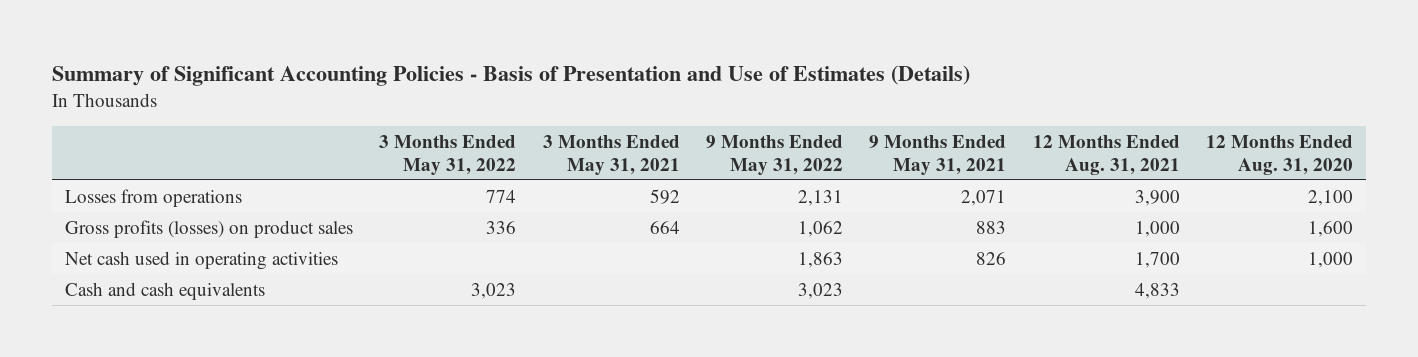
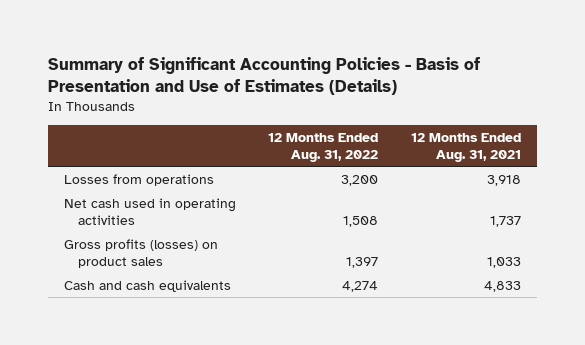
- | 3 Months Ended May 31, 2022 | 3 Months Ended May 31, 2021 | 9 Months Ended May 31, 2022 | 9 Months Ended May 31, 2021 | 12 Months Ended Aug. 31, 2021 | 12 Months Ended Aug. 31, 2020
+ | 12 Months Ended Aug. 31, 2022 | 12 Months Ended Aug. 31, 2021
- Losses from operations | 774 | 592 | 2,131 | 2,071 | 3,900 | 2,100
- Gross profits (losses) on product sales | 336 | 664 | 1,062 | 883 | 1,000 | 1,600
- Net cash used in operating activities | | | 1,863 | 826 | 1,700 | 1,000
+ Losses from operations | 3,200 | 3,918
+ Net cash used in operating activities | 1,508 | 1,737
+ Gross profits (losses) on product sales | 1,397 | 1,033

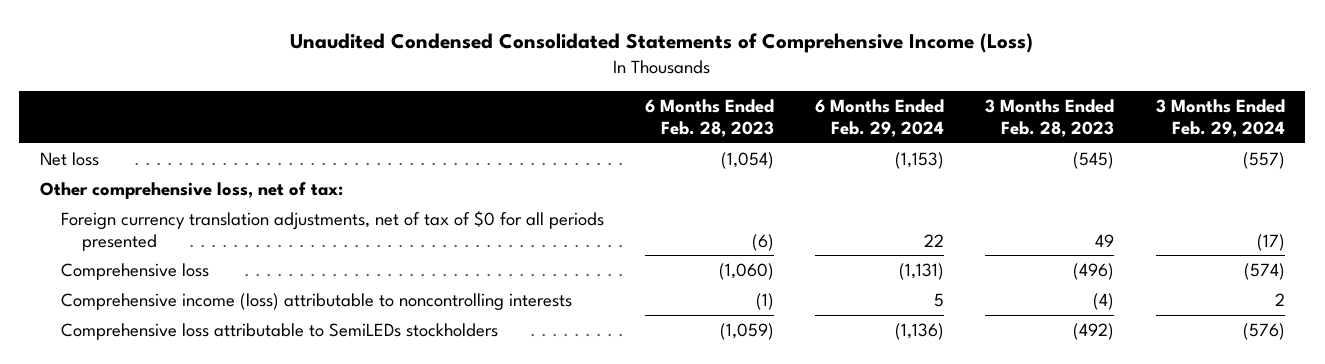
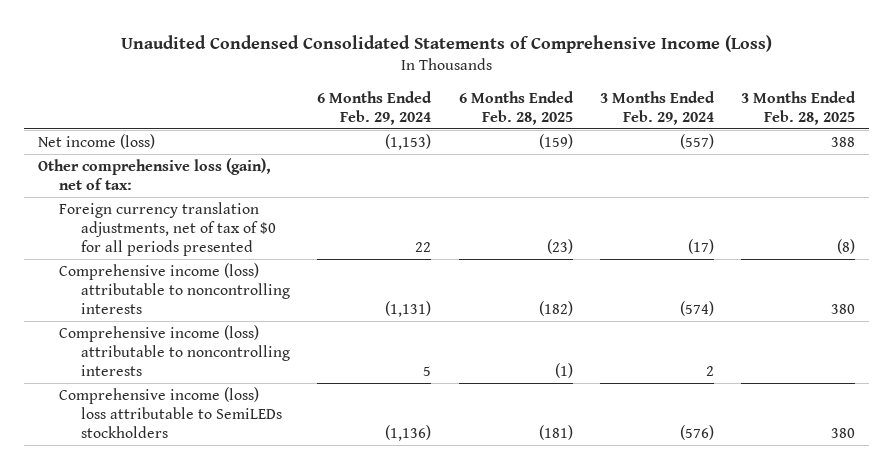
- | 6 Months Ended Feb. 28, 2023 | 6 Months Ended Feb. 29, 2024 | 3 Months Ended Feb. 28, 2023 | 3 Months Ended Feb. 29, 2024
+ | 6 Months Ended Feb. 29, 2024 | 6 Months Ended Feb. 28, 2025 | 3 Months Ended Feb. 29, 2024 | 3 Months Ended Feb. 28, 2025
- Net loss | (1,054) | (1,153) | (545) | (557)
- Other comprehensive loss, net of tax:
+ Net income (loss) | (1,153) | (159) | (557) | 388
+ Other comprehensive loss (gain), net of tax:
- Comprehensive loss | (1,060) | (1,131) | (496) | (574)
+ Comprehensive income (loss) attributable to noncontrolling interests | (1,131) | (182) | (574) | 380
- Comprehensive loss attributable to SemiLEDs stockholders | (1,059) | (1,136) | (492) | (576)
+ Comprehensive income (loss) loss attributable to SemiLEDs stockholders | (1,136) | (181) | (576) | 380

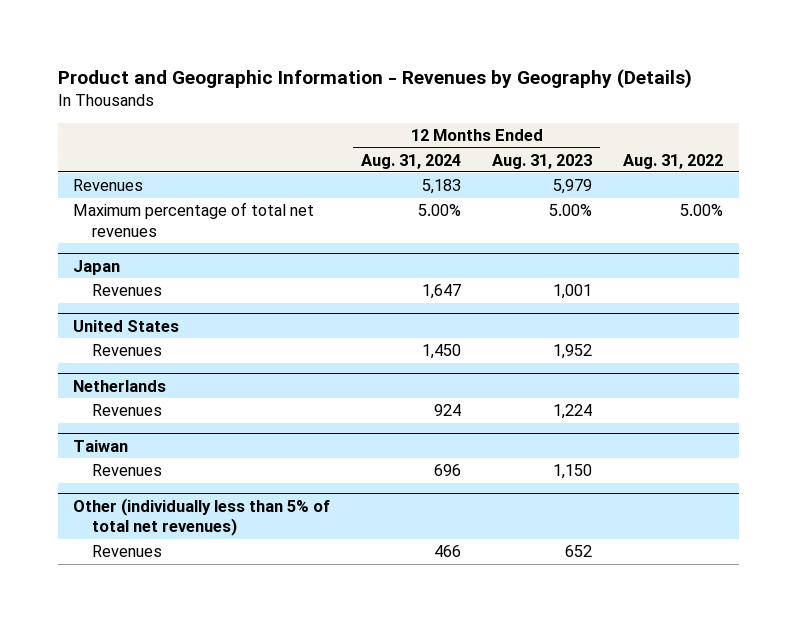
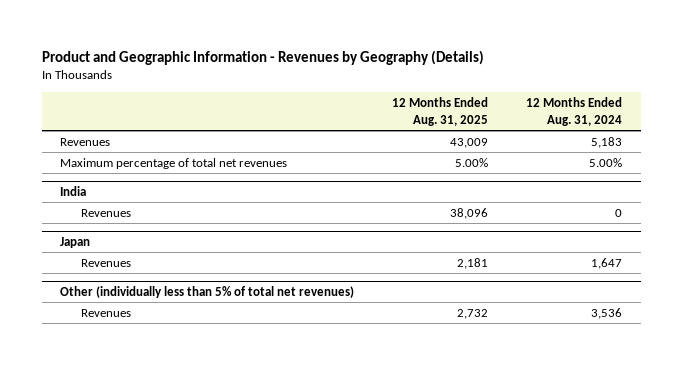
- | 12 Months Ended Aug. 31, 2024 | 12 Months Ended Aug. 31, 2023 | Aug. 31, 2022
+ | 12 Months Ended Aug. 31, 2025 | 12 Months Ended Aug. 31, 2024
+ India
+ Revenues | 38,096 | 0
- United States
- Revenues | 1,450 | 1,952 |
- Netherlands
- Revenues | 924 | 1,224 |
- Taiwan
- Revenues | 696 | 1,150 |
@ Other (individually less than 5% of total net revenues)
- Revenues | 466 | 652 |
+ Revenues | 2,732 | 3,536

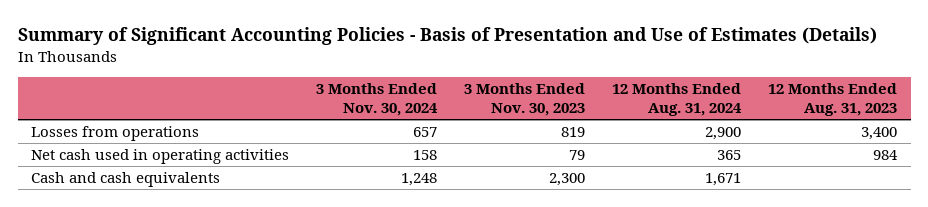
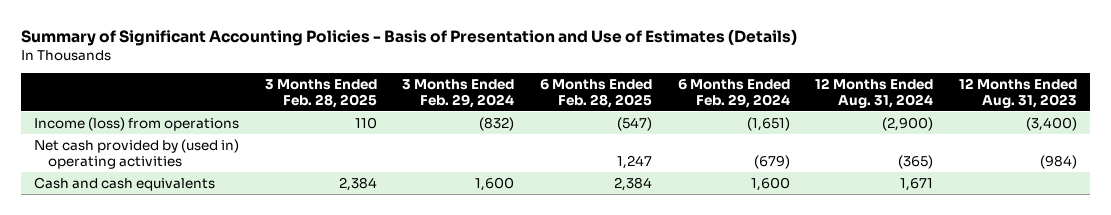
- | 3 Months Ended Nov. 30, 2024 | 3 Months Ended Nov. 30, 2023 | 12 Months Ended Aug. 31, 2024 | 12 Months Ended Aug. 31, 2023
+ | 3 Months Ended Feb. 28, 2025 | 3 Months Ended Feb. 29, 2024 | 6 Months Ended Feb. 28, 2025 | 6 Months Ended Feb. 29, 2024 | 12 Months Ended Aug. 31, 2024 | 12 Months Ended Aug. 31, 2023
- Losses from operations | 657 | 819 | 2,900 | 3,400
- Net cash used in operating activities | 158 | 79 | 365 | 984
+ Income (loss) from operations | 110 | (832) | (547) | (1,651) | (2,900) | (3,400)
+ Net cash provided by (used in) operating activities | | | 1,247 | (679) | (365) | (984)

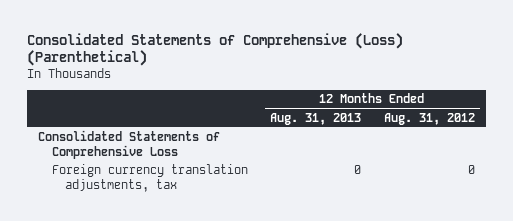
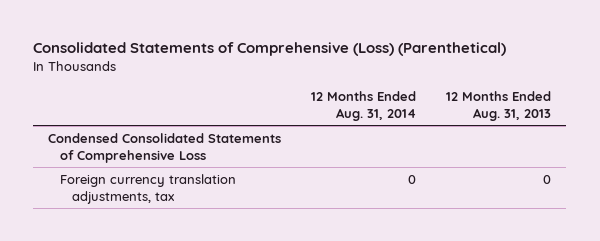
- | 12 Months Ended Aug. 31, 2013 | 12 Months Ended Aug. 31, 2012
+ | 12 Months Ended Aug. 31, 2014 | 12 Months Ended Aug. 31, 2013
- Consolidated Statements of Comprehensive Loss
+ Condensed Consolidated Statements of Comprehensive Loss

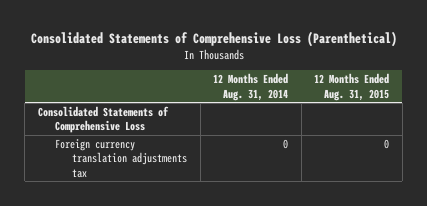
- Consolidated Statements of Comprehensive (Loss) (Parenthetical)
+ Consolidated Statements of Comprehensive Loss (Parenthetical)
- | 12 Months Ended Aug. 31, 2014 | 12 Months Ended Aug. 31, 2013
+ | 12 Months Ended Aug. 31, 2014 | 12 Months Ended Aug. 31, 2015
- Condensed Consolidated Statements of Comprehensive Loss
- Foreign currency translation adjustments, tax | 0 | 0
+ Consolidated Statements of Comprehensive Loss
+ Foreign currency translation adjustments tax | 0 | 0

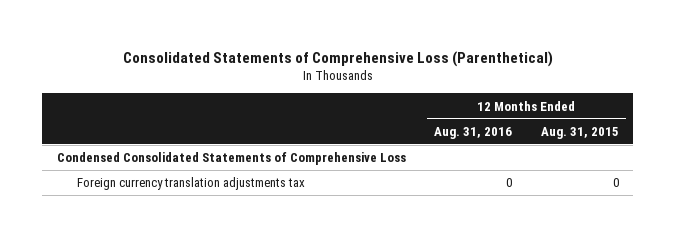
- | 12 Months Ended Aug. 31, 2014 | 12 Months Ended Aug. 31, 2015
+ | 12 Months Ended Aug. 31, 2016 | 12 Months Ended Aug. 31, 2015
- Consolidated Statements of Comprehensive Loss
+ Condensed Consolidated Statements of Comprehensive Loss

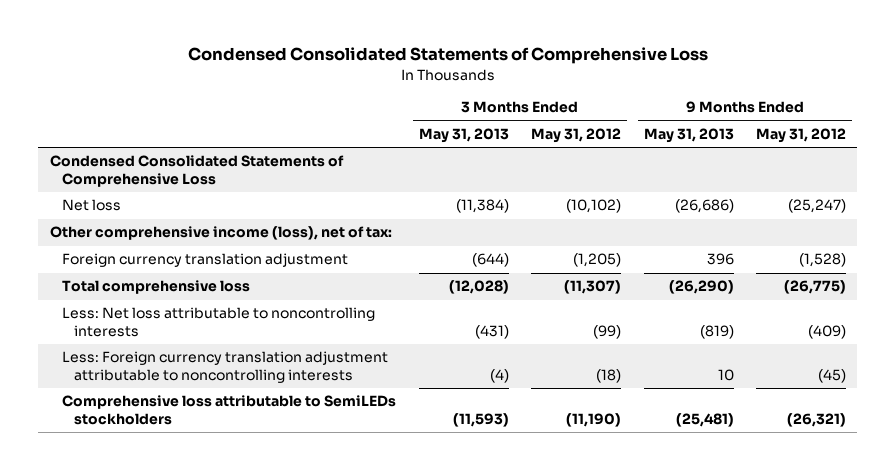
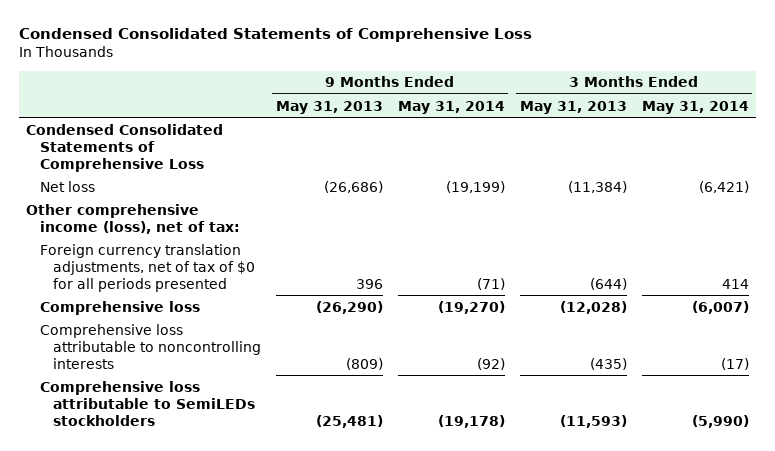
- | 3 Months Ended May 31, 2013 | 3 Months Ended May 31, 2012 | 9 Months Ended May 31, 2013 | 9 Months Ended May 31, 2012
+ | 9 Months Ended May 31, 2013 | 9 Months Ended May 31, 2014 | 3 Months Ended May 31, 2013 | 3 Months Ended May 31, 2014
- Foreign currency translation adjustment | (644) | (1,205) | 396 | (1,528)
- Total comprehensive loss | (12,028) | (11,307) | (26,290) | (26,775)
- Less: Net loss attributable to noncontrolling interests | (431) | (99) | (819) | (409)
- Less: Foreign currency translation adjustment attributable to noncontrolling interests | (4) | (18) | 10 | (45)
+ Foreign currency translation adjustments, net of tax of $0 for all periods presented | 396 | (71) | (644) | 414
+ Comprehensive loss | (26,290) | (19,270) | (12,028) | (6,007)
+ Comprehensive loss attributable to noncontrolling interests | (809) | (92) | (435) | (17)

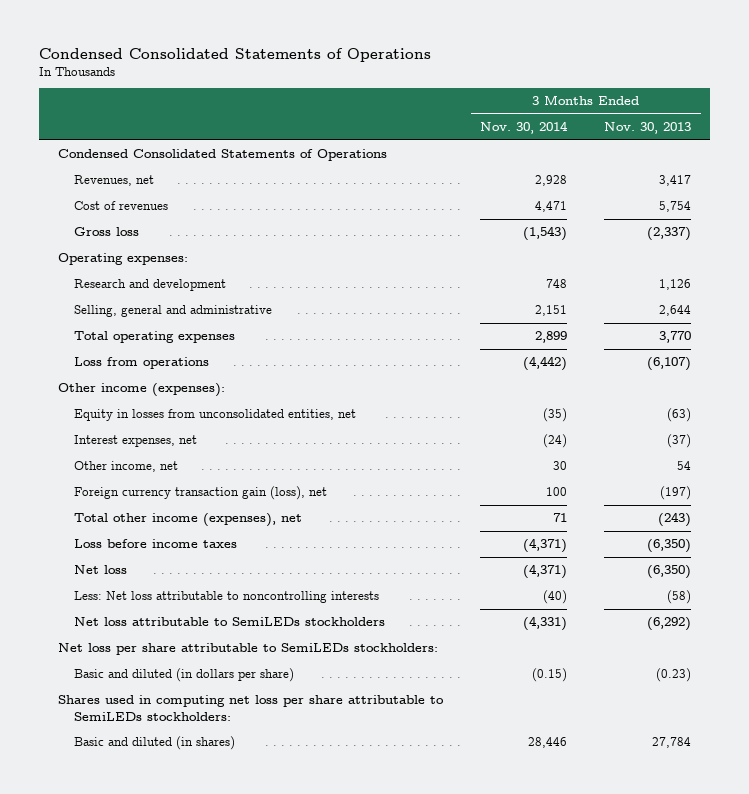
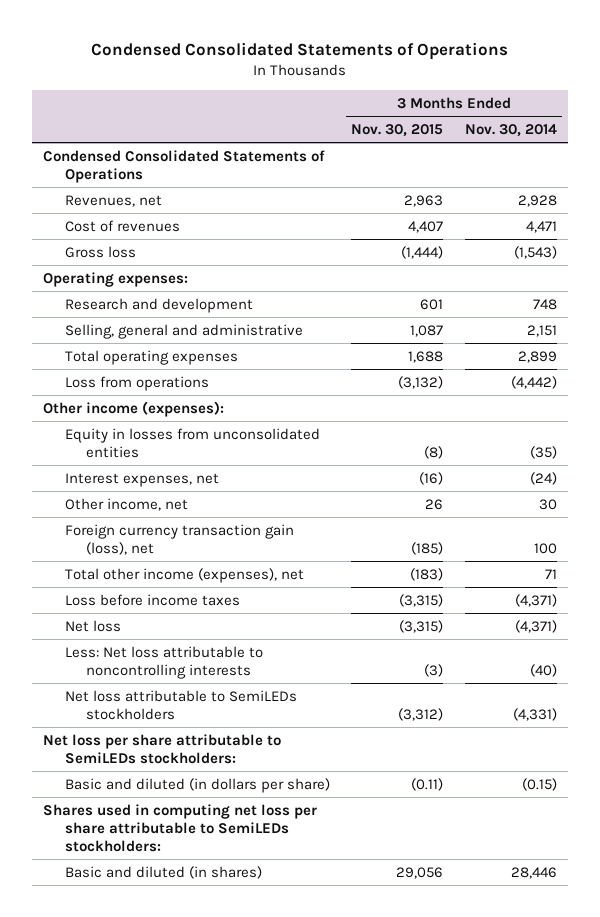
- | 3 Months Ended Nov. 30, 2014 | 3 Months Ended Nov. 30, 2013
+ | 3 Months Ended Nov. 30, 2015 | 3 Months Ended Nov. 30, 2014
- Equity in losses from unconsolidated entities, net | (35) | (63)
+ Equity in losses from unconsolidated entities | (8) | (35)

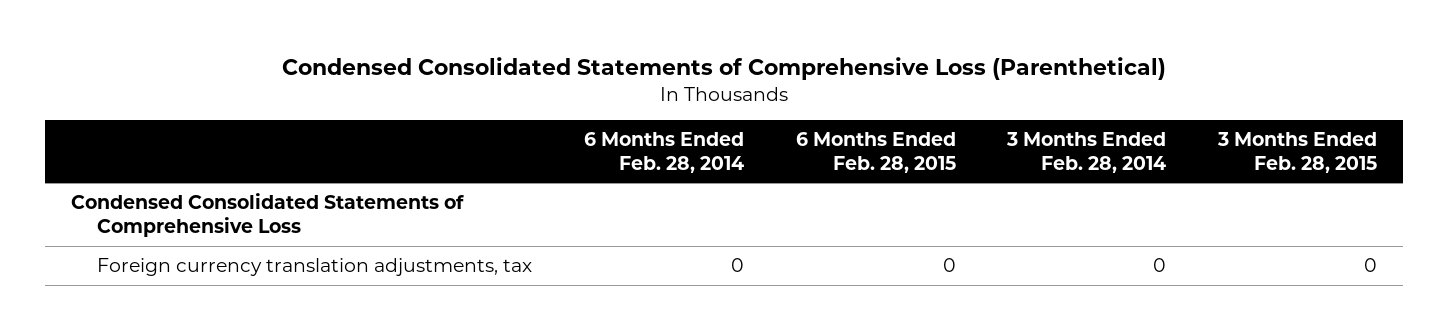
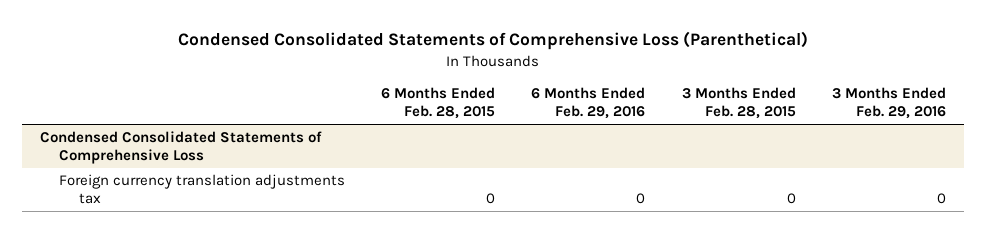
- | 6 Months Ended Feb. 28, 2014 | 6 Months Ended Feb. 28, 2015 | 3 Months Ended Feb. 28, 2014 | 3 Months Ended Feb. 28, 2015
+ | 6 Months Ended Feb. 28, 2015 | 6 Months Ended Feb. 29, 2016 | 3 Months Ended Feb. 28, 2015 | 3 Months Ended Feb. 29, 2016
- Foreign currency translation adjustments, tax | 0 | 0 | 0 | 0
+ Foreign currency translation adjustments tax | 0 | 0 | 0 | 0

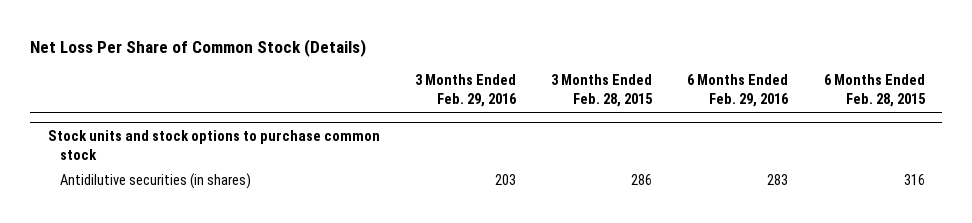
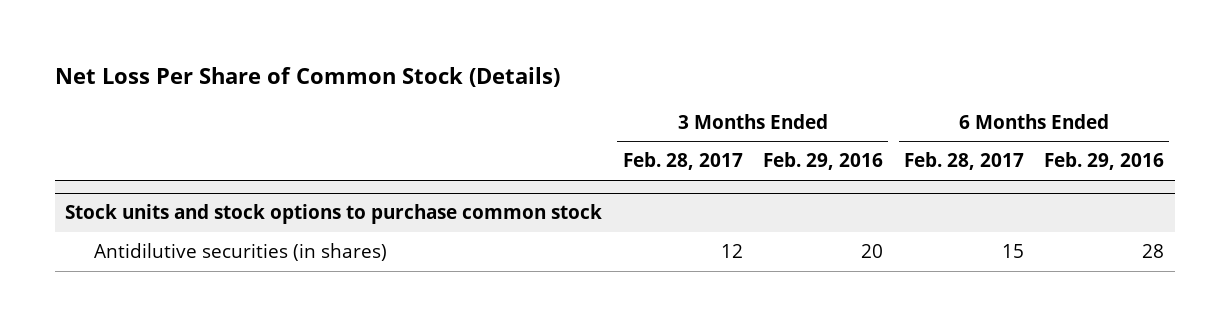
- | 3 Months Ended Feb. 29, 2016 | 3 Months Ended Feb. 28, 2015 | 6 Months Ended Feb. 29, 2016 | 6 Months Ended Feb. 28, 2015
+ | 3 Months Ended Feb. 28, 2017 | 3 Months Ended Feb. 29, 2016 | 6 Months Ended Feb. 28, 2017 | 6 Months Ended Feb. 29, 2016
@ Stock units and stock options to purchase common stock
- Antidilutive securities (in shares) | 203 | 286 | 283 | 316
+ Antidilutive securities (in shares) | 12 | 20 | 15 | 28

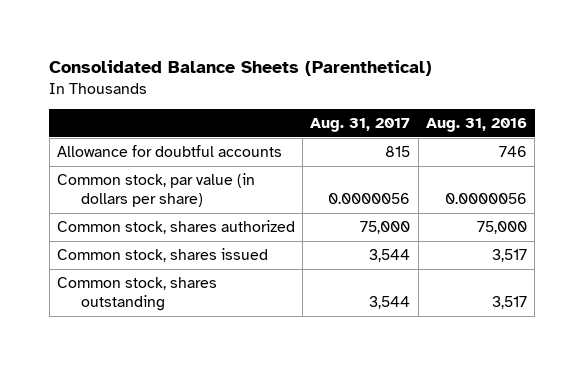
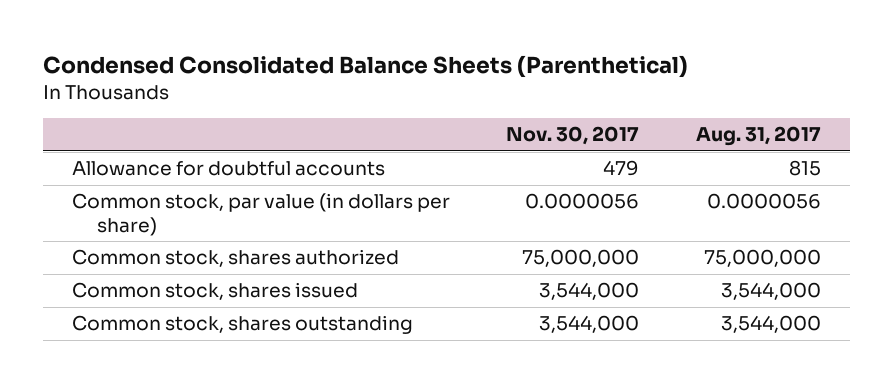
- Consolidated Balance Sheets (Parenthetical)
+ Condensed Consolidated Balance Sheets (Parenthetical)
- | Aug. 31, 2017 | Aug. 31, 2016
+ | Nov. 30, 2017 | Aug. 31, 2017
- Common stock, shares authorized | 75,000 | 75,000
- Common stock, shares issued | 3,544 | 3,517
- Common stock, shares outstanding | 3,544 | 3,517
+ Common stock, shares authorized | 75,000,000 | 75,000,000
+ Common stock, shares issued | 3,544,000 | 3,544,000
+ Common stock, shares outstanding | 3,544,000 | 3,544,000

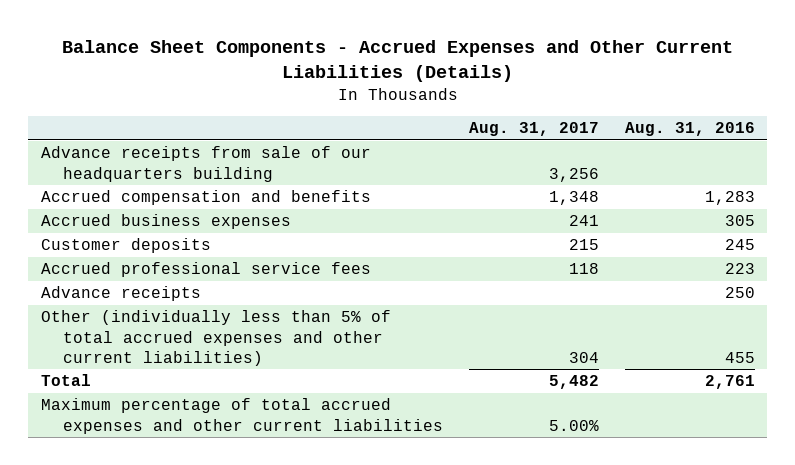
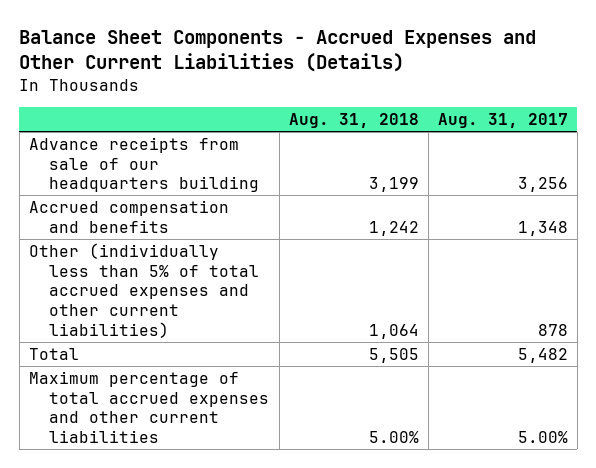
- | Aug. 31, 2017 | Aug. 31, 2016
+ | Aug. 31, 2018 | Aug. 31, 2017
- Accrued business expenses | 241 | 305
- Customer deposits | 215 | 245
- Accrued professional service fees | 118 | 223
- Advance receipts | | 250
- Other (individually less than 5% of total accrued expenses and other current liabilities) | 304 | 455
+ Other (individually less than 5% of total accrued expenses and other current liabilities) | 1,064 | 878

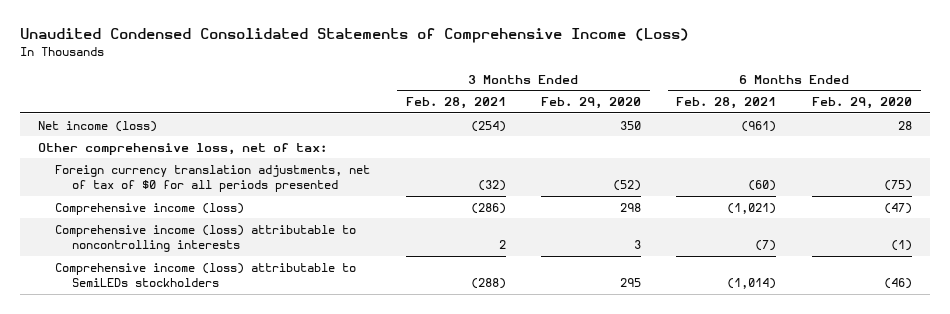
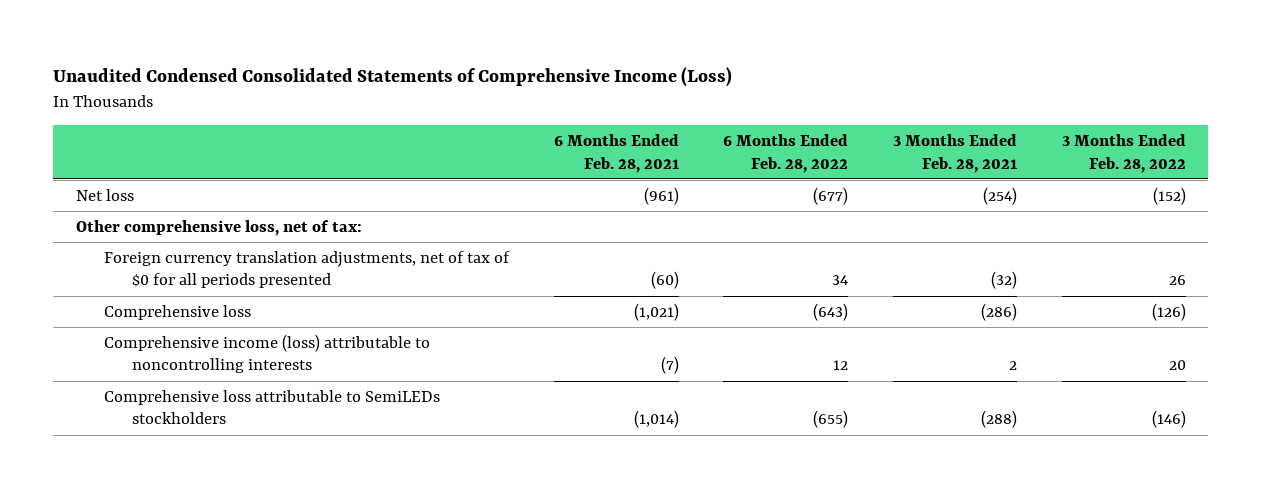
- | 3 Months Ended Feb. 28, 2021 | 3 Months Ended Feb. 29, 2020 | 6 Months Ended Feb. 28, 2021 | 6 Months Ended Feb. 29, 2020
+ | 6 Months Ended Feb. 28, 2021 | 6 Months Ended Feb. 28, 2022 | 3 Months Ended Feb. 28, 2021 | 3 Months Ended Feb. 28, 2022
- Net income (loss) | (254) | 350 | (961) | 28
+ Net loss | (961) | (677) | (254) | (152)
- Comprehensive income (loss) | (286) | 298 | (1,021) | (47)
+ Comprehensive loss | (1,021) | (643) | (286) | (126)
- Comprehensive income (loss) attributable to SemiLEDs stockholders | (288) | 295 | (1,014) | (46)
+ Comprehensive loss attributable to SemiLEDs stockholders | (1,014) | (655) | (288) | (146)

